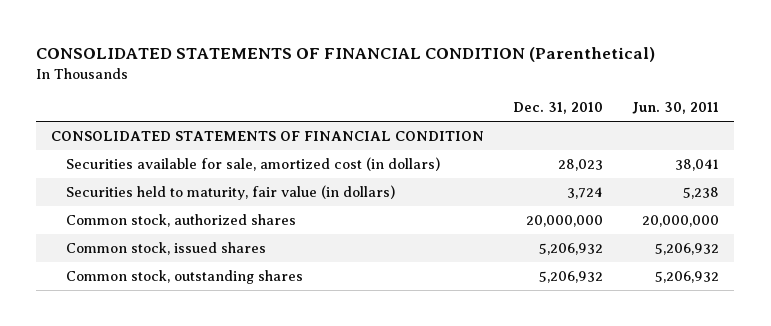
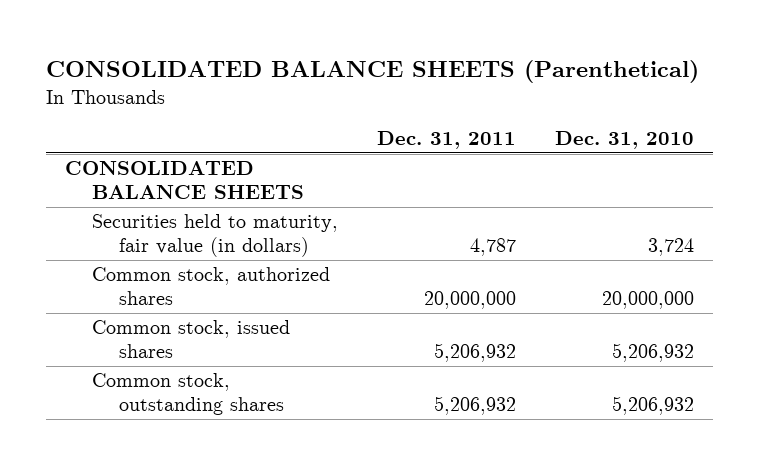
- CONSOLIDATED STATEMENTS OF FINANCIAL CONDITION (Parenthetical)
+ CONSOLIDATED BALANCE SHEETS (Parenthetical)
- | Dec. 31, 2010 | Jun. 30, 2011
+ | Dec. 31, 2011 | Dec. 31, 2010
- CONSOLIDATED STATEMENTS OF FINANCIAL CONDITION
- Securities available for sale, amortized cost (in dollars) | 28,023 | 38,041
+ CONSOLIDATED BALANCE SHEETS

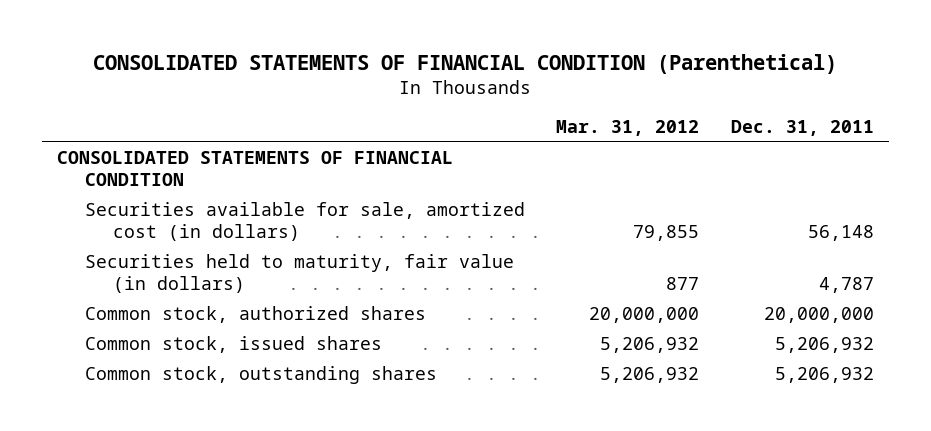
- CONSOLIDATED BALANCE SHEETS (Parenthetical)
+ CONSOLIDATED STATEMENTS OF FINANCIAL CONDITION (Parenthetical)
- | Dec. 31, 2011 | Dec. 31, 2010
+ | Mar. 31, 2012 | Dec. 31, 2011
- CONSOLIDATED BALANCE SHEETS
+ CONSOLIDATED STATEMENTS OF FINANCIAL CONDITION
+ Securities available for sale, amortized cost (in dollars) | 79,855 | 56,148

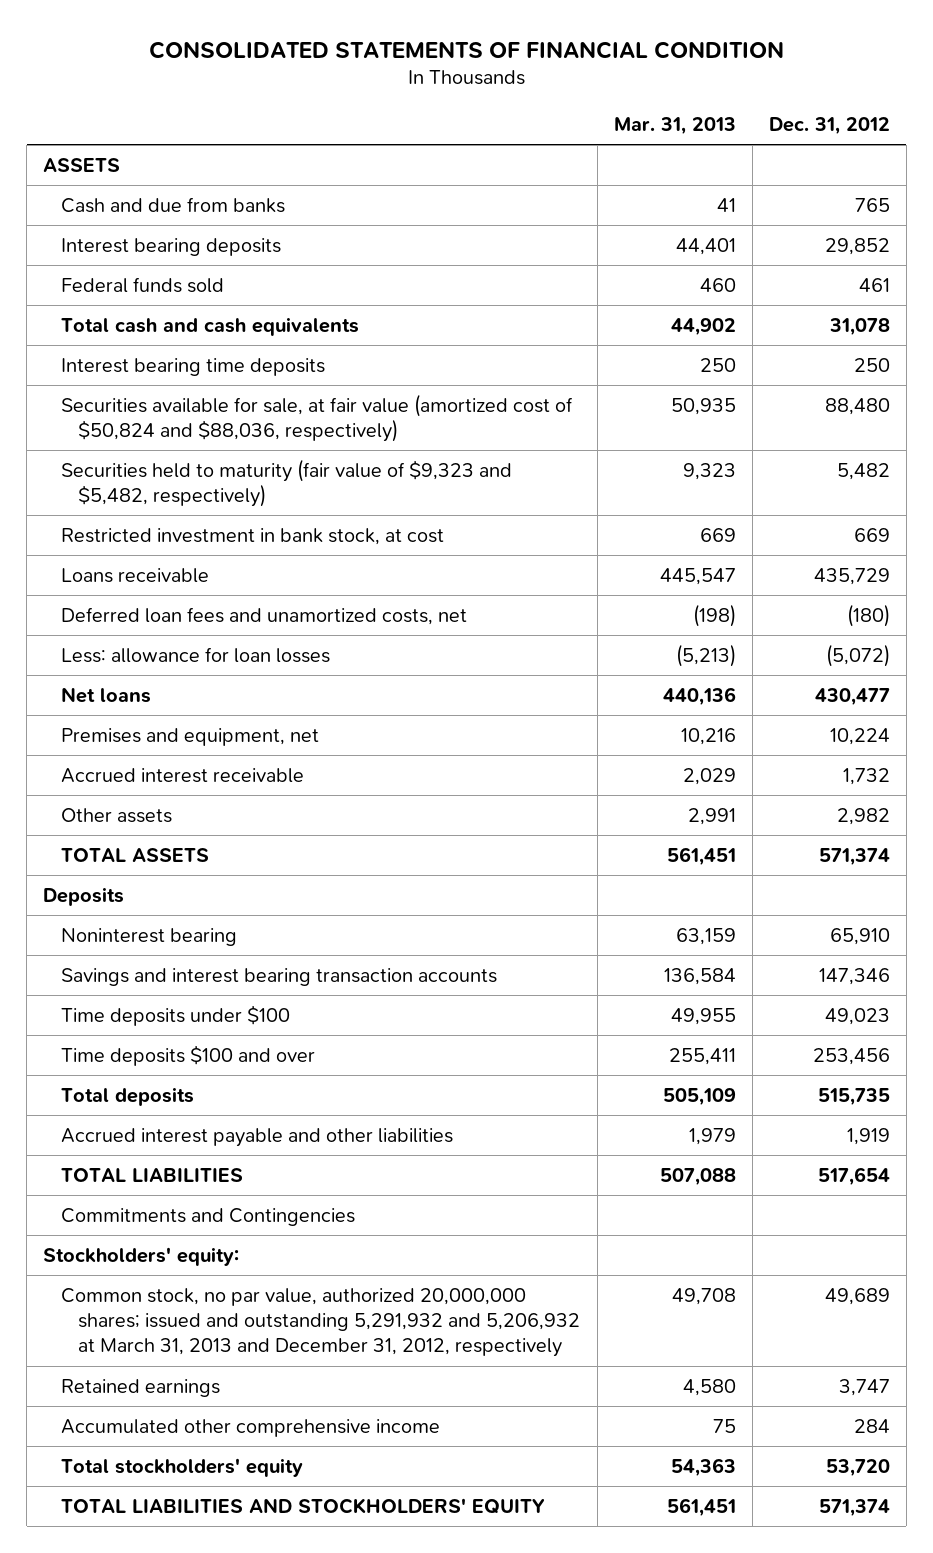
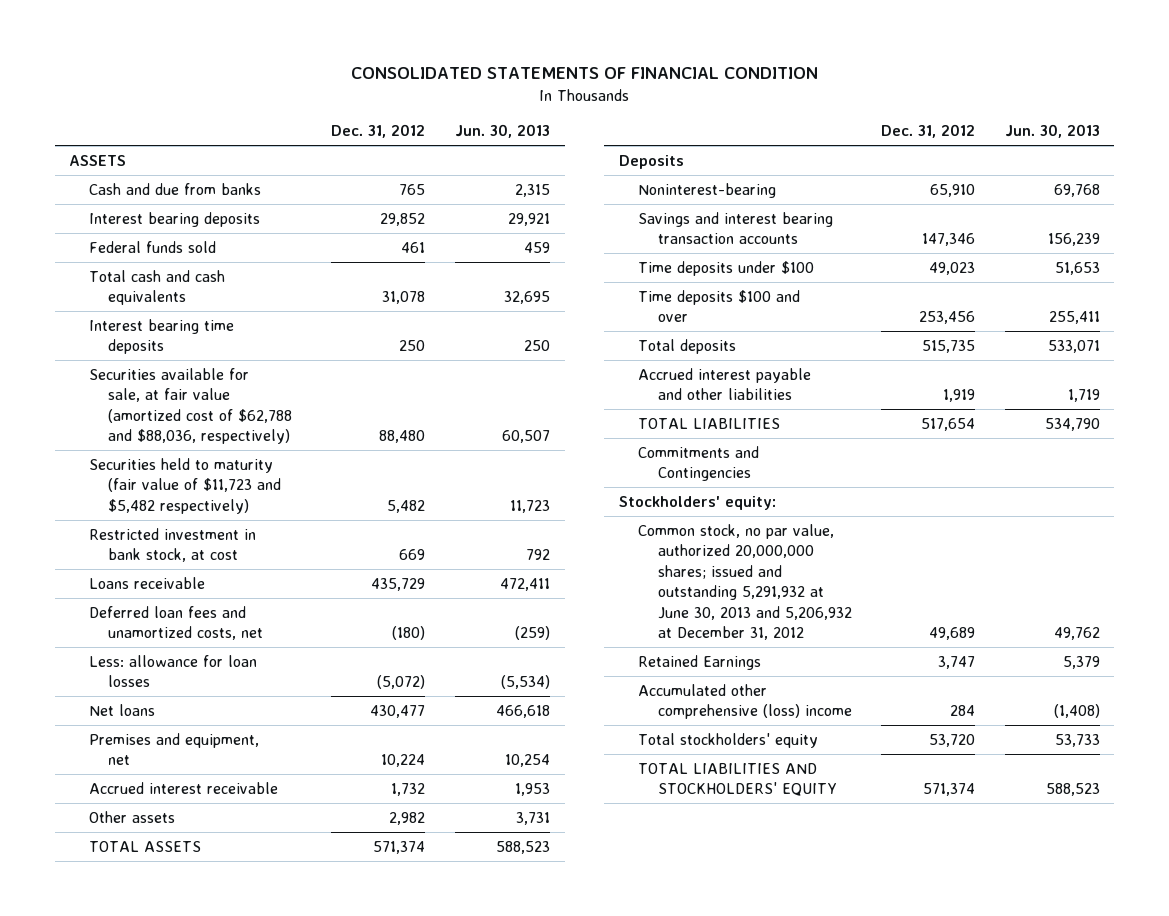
- | Mar. 31, 2013 | Dec. 31, 2012
+ | Dec. 31, 2012 | Jun. 30, 2013
- Securities available for sale, at fair value (amortized cost of $50,824 and $88,036, respectively) | 50,935 | 88,480
- Securities held to maturity (fair value of $9,323 and $5,482, respectively) | 9,323 | 5,482
+ Securities available for sale, at fair value (amortized cost of $62,788 and $88,036, respectively) | 88,480 | 60,507
+ Securities held to maturity (fair value of $11,723 and $5,482 respectively) | 5,482 | 11,723
- Noninterest bearing | 63,159 | 65,910
+ Noninterest-bearing | 65,910 | 69,768
- Common stock, no par value, authorized 20,000,000 shares; issued and outstanding 5,291,932 and 5,206,932 at March 31, 2013 and December 31, 2012, respectively | 49,708 | 49,689
- Retained earnings | 4,580 | 3,747
- Accumulated other comprehensive income | 75 | 284
+ Common stock, no par value, authorized 20,000,000 shares; issued and outstanding 5,291,932 at June 30, 2013 and 5,206,932 at December 31, 2012 | 49,689 | 49,762
+ Retained Earnings | 3,747 | 5,379
+ Accumulated other comprehensive (loss) income | 284 | (1,408)

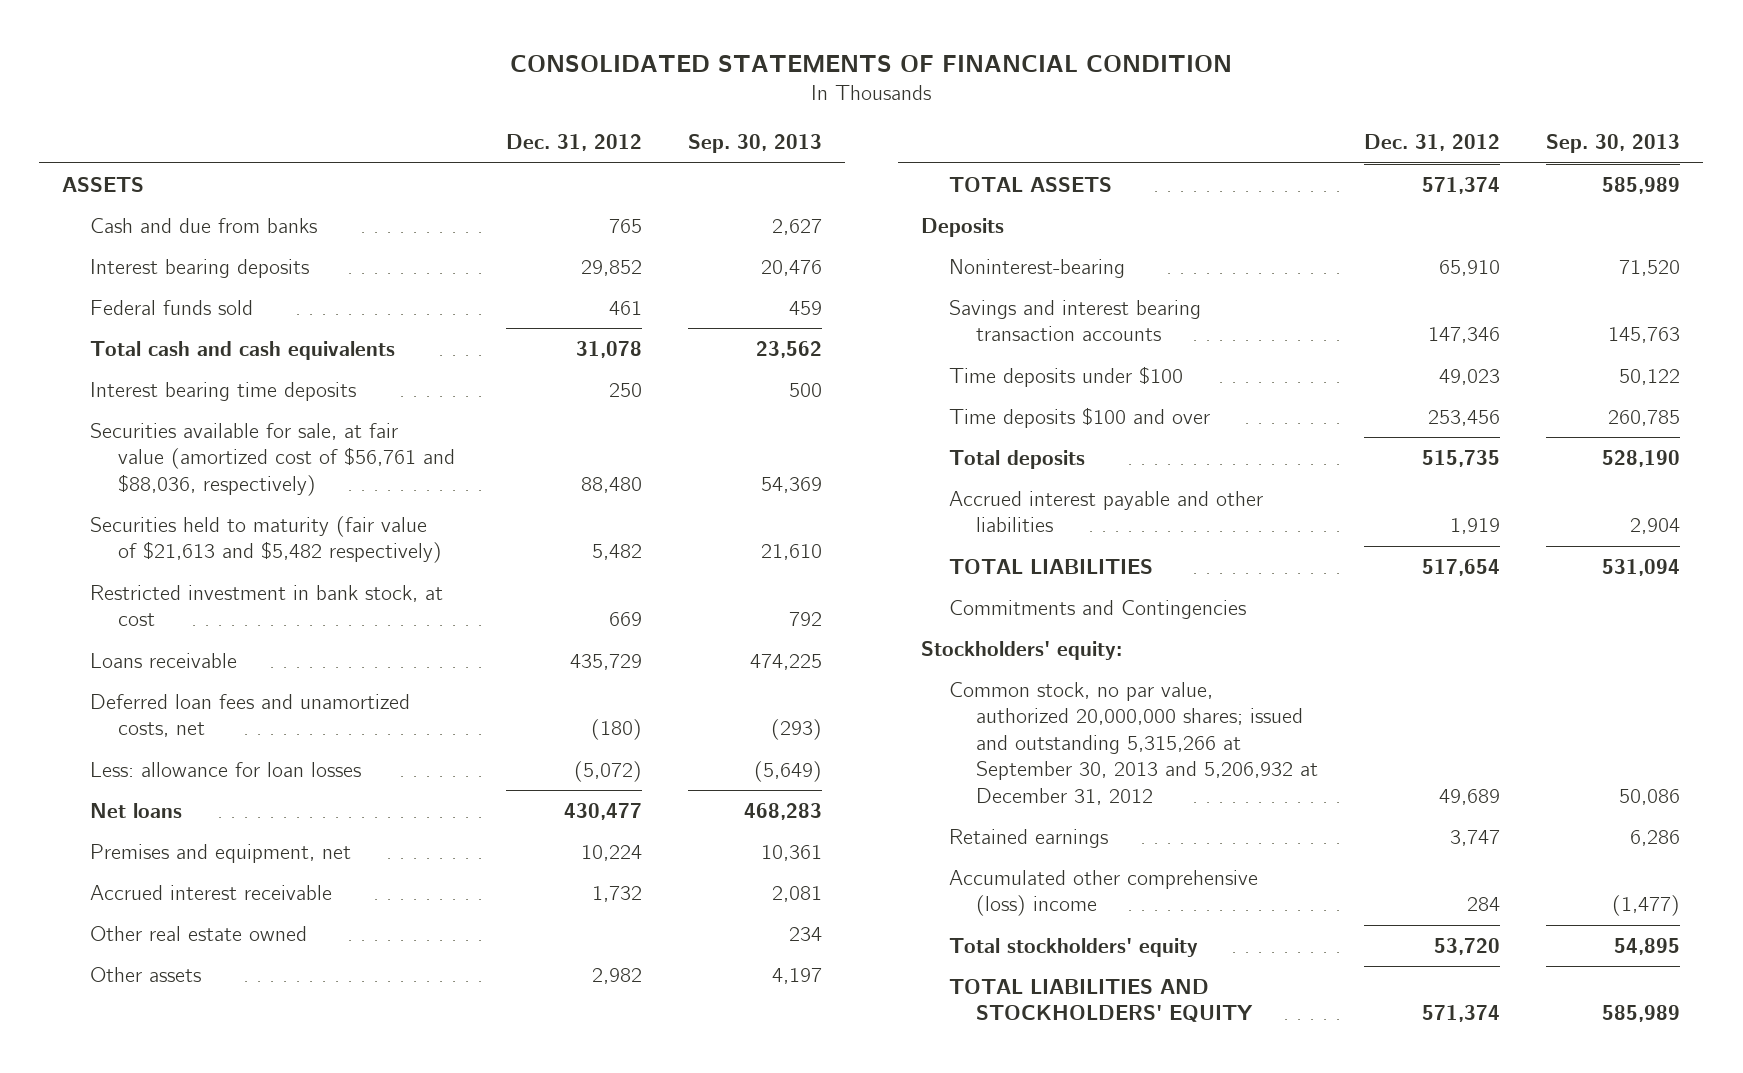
- | Dec. 31, 2012 | Jun. 30, 2013
+ | Dec. 31, 2012 | Sep. 30, 2013
- Securities available for sale, at fair value (amortized cost of $62,788 and $88,036, respectively) | 88,480 | 60,507
- Securities held to maturity (fair value of $11,723 and $5,482 respectively) | 5,482 | 11,723
+ Securities available for sale, at fair value (amortized cost of $56,761 and $88,036, respectively) | 88,480 | 54,369
+ Securities held to maturity (fair value of $21,613 and $5,482 respectively) | 5,482 | 21,610
+ Other real estate owned | | 234
- Common stock, no par value, authorized 20,000,000 shares; issued and outstanding 5,291,932 at June 30, 2013 and 5,206,932 at December 31, 2012 | 49,689 | 49,762
- Retained Earnings | 3,747 | 5,379
+ Common stock, no par value, authorized 20,000,000 shares; issued and outstanding 5,315,266 at September 30, 2013 and 5,206,932 at December 31, 2012 | 49,689 | 50,086
+ Retained earnings | 3,747 | 6,286

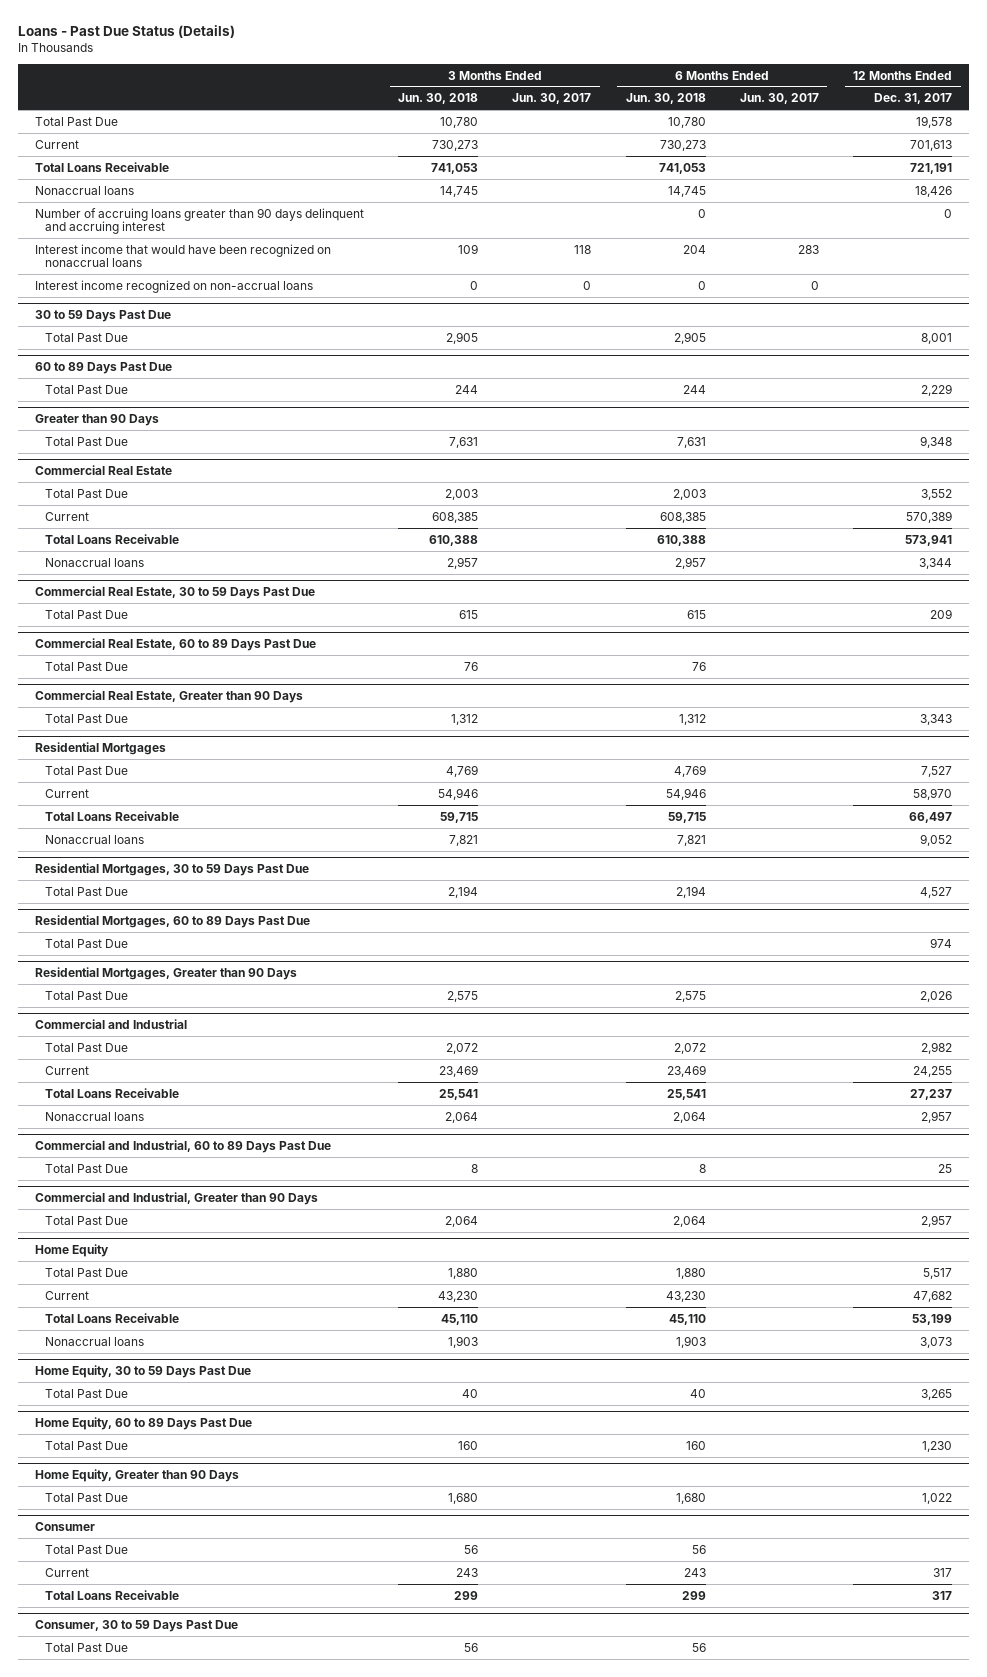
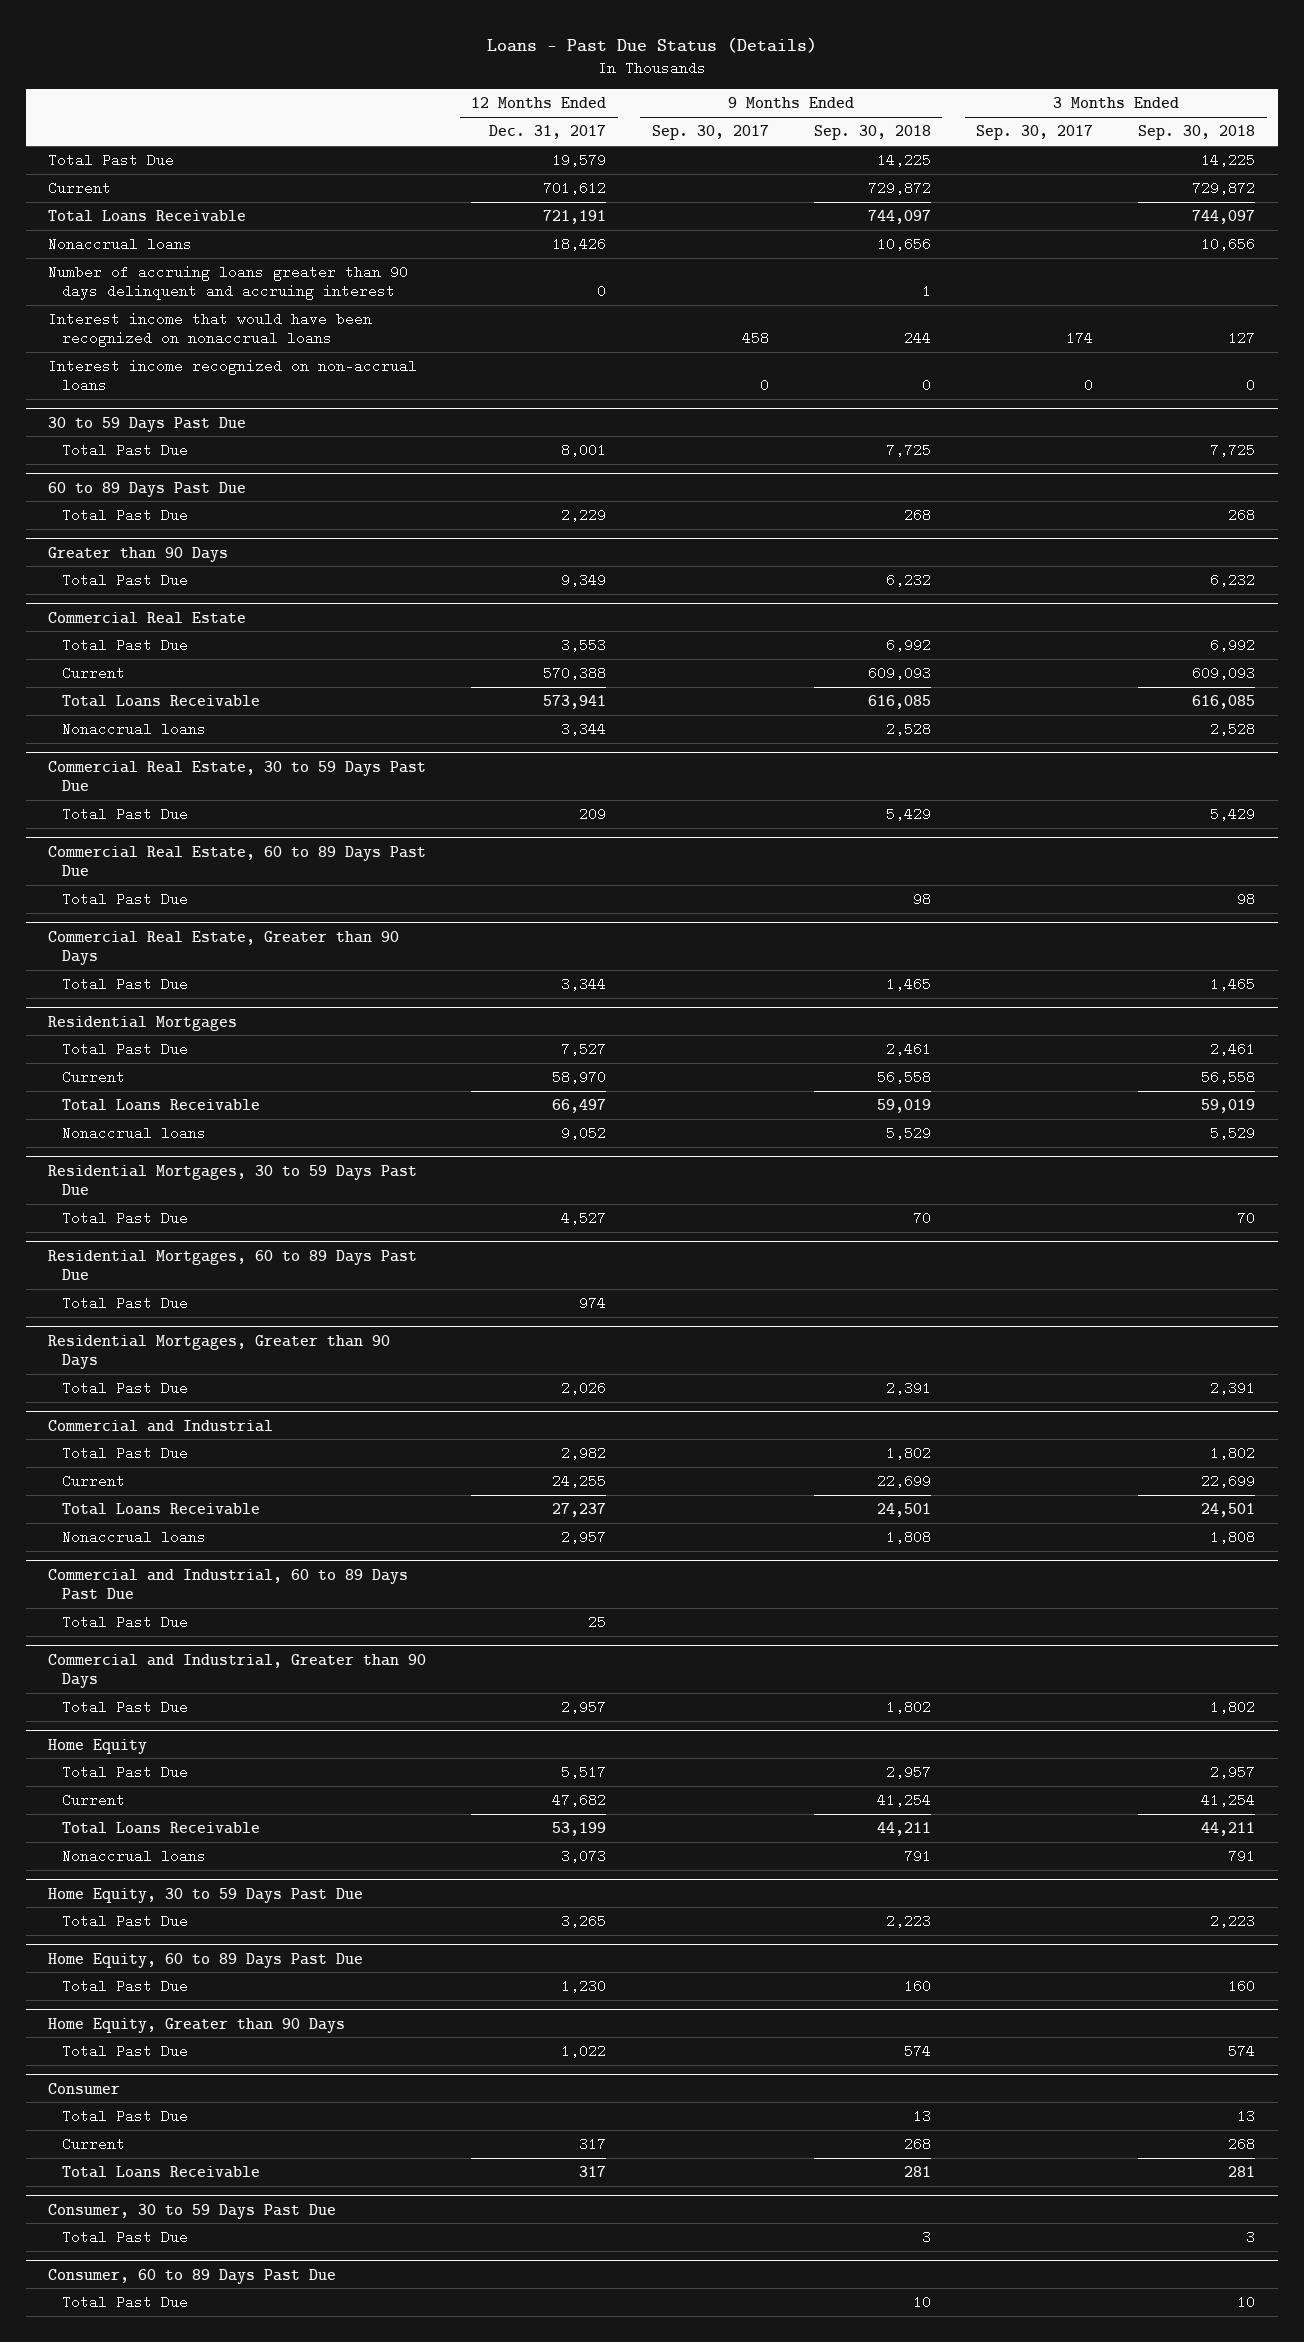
- | 3 Months Ended Jun. 30, 2018 | 3 Months Ended Jun. 30, 2017 | 6 Months Ended Jun. 30, 2018 | 6 Months Ended Jun. 30, 2017 | 12 Months Ended Dec. 31, 2017
+ | 12 Months Ended Dec. 31, 2017 | 9 Months Ended Sep. 30, 2017 | 9 Months Ended Sep. 30, 2018 | 3 Months Ended Sep. 30, 2017 | 3 Months Ended Sep. 30, 2018
- Total Past Due | 10,780 | | 10,780 | | 19,578
- Current | 730,273 | | 730,273 | | 701,613
+ Total Past Due | 19,579 | | 14,225 | | 14,225
+ Current | 701,612 | | 729,872 | | 729,872
@ Greater than 90 Days
- Total Past Due | 7,631 | | 7,631 | | 9,348
+ Total Past Due | 9,349 | | 6,232 | | 6,232
@ Commercial Real Estate
- Total Past Due | 2,003 | | 2,003 | | 3,552
- Current | 608,385 | | 608,385 | | 570,389
+ Total Past Due | 3,553 | | 6,992 | | 6,992
+ Current | 570,388 | | 609,093 | | 609,093
@ Commercial Real Estate, Greater than 90 Days
- Total Past Due | 1,312 | | 1,312 | | 3,343
+ Total Past Due | 3,344 | | 1,465 | | 1,465
+ Consumer, 60 to 89 Days Past Due
+ Total Past Due | | | 10 | | 10

